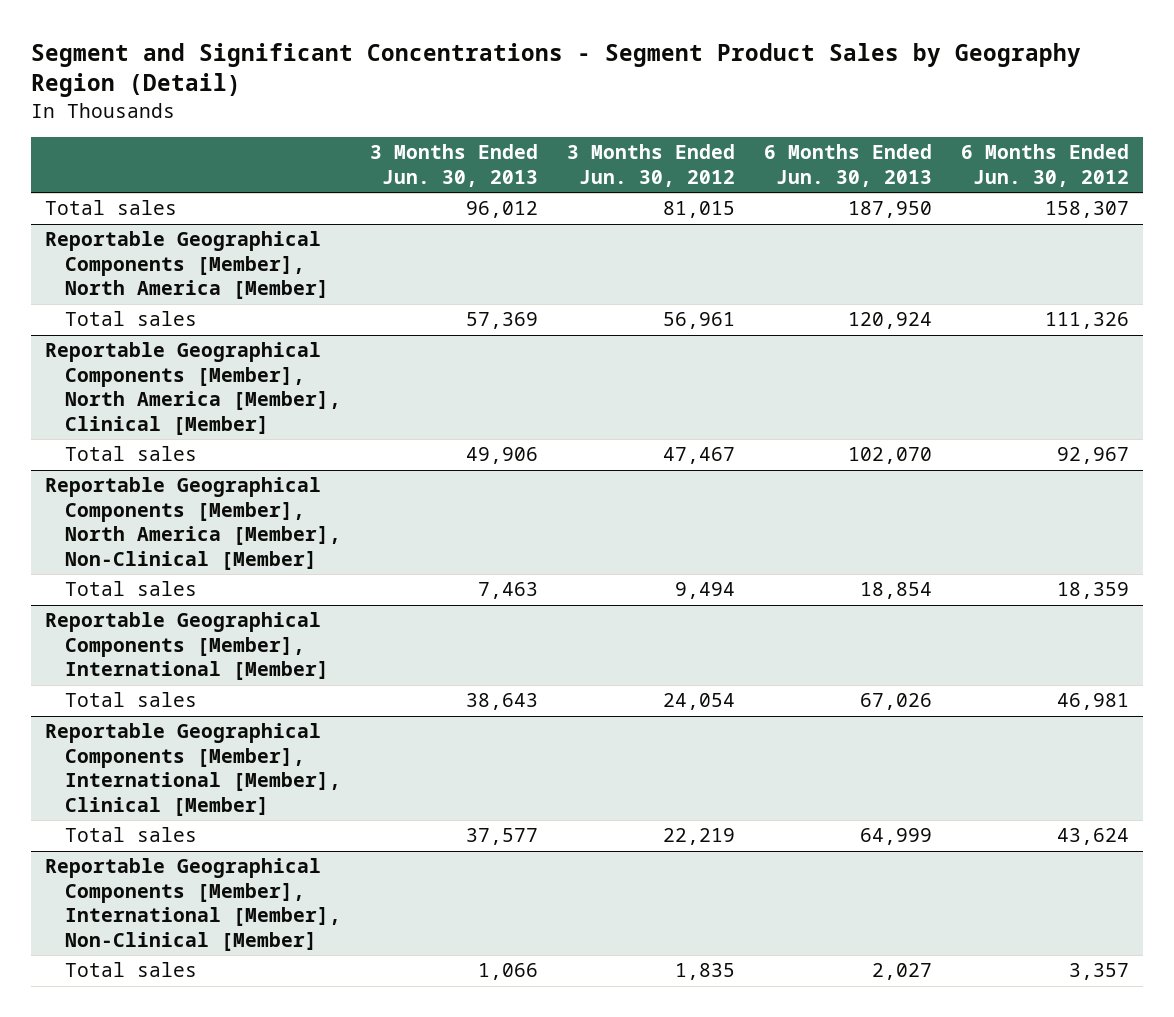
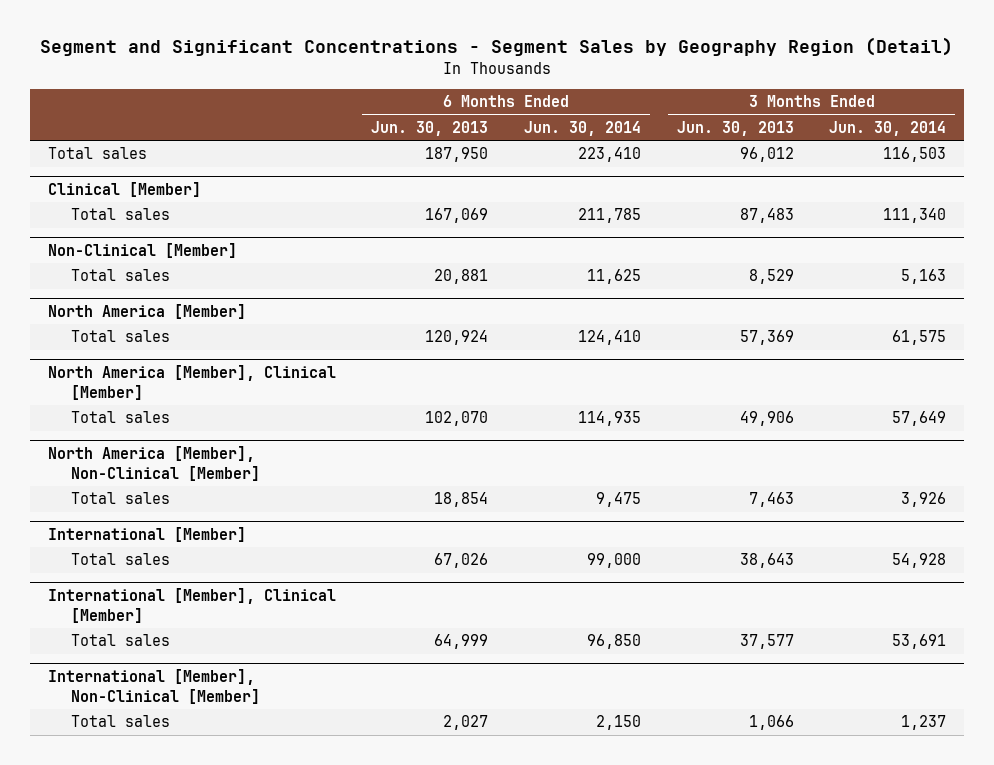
- Segment and Significant Concentrations - Segment Product Sales by Geography Region (Detail)
+ Segment and Significant Concentrations - Segment Sales by Geography Region (Detail)
- | 3 Months Ended Jun. 30, 2013 | 3 Months Ended Jun. 30, 2012 | 6 Months Ended Jun. 30, 2013 | 6 Months Ended Jun. 30, 2012
+ | 6 Months Ended Jun. 30, 2013 | 6 Months Ended Jun. 30, 2014 | 3 Months Ended Jun. 30, 2013 | 3 Months Ended Jun. 30, 2014
- Reportable Geographical Components [Member], North America [Member]
+ Clinical [Member]
+ Total sales | 167,069 | 211,785 | 87,483 | 111,340
+ Non-Clinical [Member]
+ Total sales | 20,881 | 11,625 | 8,529 | 5,163
+ North America [Member]
- Reportable Geographical Components [Member], North America [Member], Clinical [Member]
+ North America [Member], Clinical [Member]
- Reportable Geographical Components [Member], North America [Member], Non-Clinical [Member]
+ North America [Member], Non-Clinical [Member]
- Reportable Geographical Components [Member], International [Member]
+ International [Member]
- Reportable Geographical Components [Member], International [Member], Clinical [Member]
+ International [Member], Clinical [Member]
- Reportable Geographical Components [Member], International [Member], Non-Clinical [Member]
+ International [Member], Non-Clinical [Member]

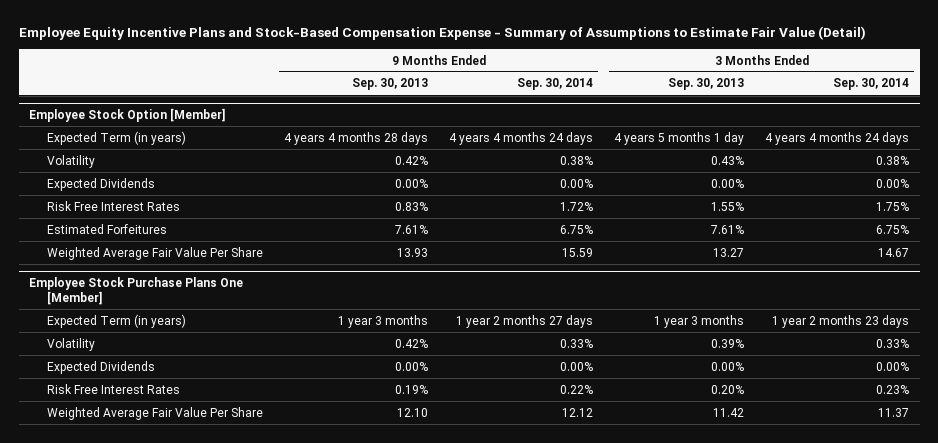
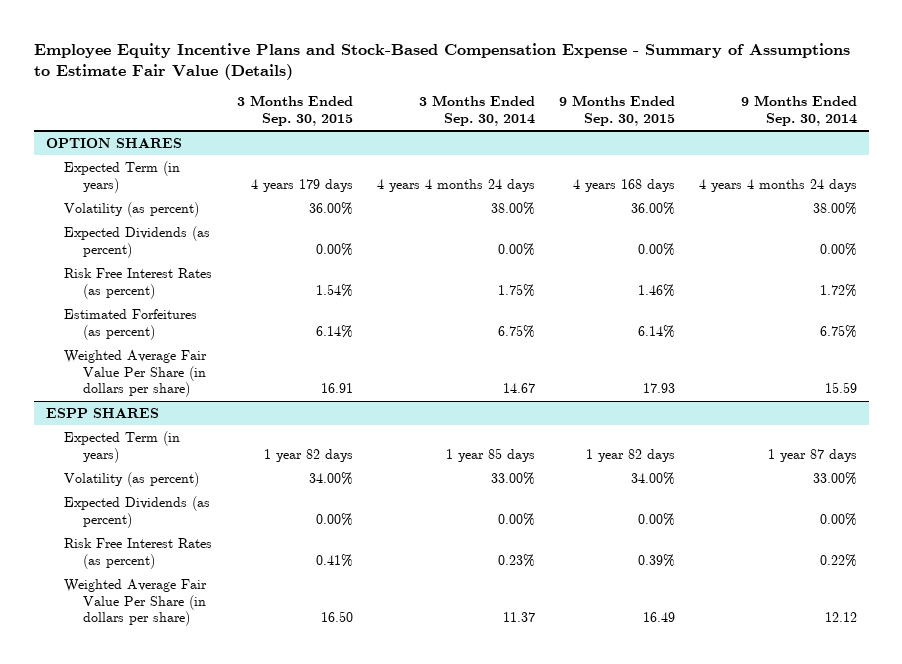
- Employee Equity Incentive Plans and Stock-Based Compensation Expense - Summary of Assumptions to Estimate Fair Value (Detail)
+ Employee Equity Incentive Plans and Stock-Based Compensation Expense - Summary of Assumptions to Estimate Fair Value (Details)
- | 9 Months Ended Sep. 30, 2013 | 9 Months Ended Sep. 30, 2014 | 3 Months Ended Sep. 30, 2013 | 3 Months Ended Sep. 30, 2014
+ | 3 Months Ended Sep. 30, 2015 | 3 Months Ended Sep. 30, 2014 | 9 Months Ended Sep. 30, 2015 | 9 Months Ended Sep. 30, 2014
- Employee Stock Option [Member]
+ OPTION SHARES
- Volatility | 0.42% | 0.38% | 0.43% | 0.38%
- Expected Dividends | 0.00% | 0.00% | 0.00% | 0.00%
- Risk Free Interest Rates | 0.83% | 1.72% | 1.55% | 1.75%
- Estimated Forfeitures | 7.61% | 6.75% | 7.61% | 6.75%
- Weighted Average Fair Value Per Share | 13.93 | 15.59 | 13.27 | 14.67
- Employee Stock Purchase Plans One [Member]
- Expected Term (in years) | 1 year 3 months | 1 year 2 months 27 days | 1 year 3 months | 1 year 2 months 23 days
- Volatility | 0.42% | 0.33% | 0.39% | 0.33%
- Expected Dividends | 0.00% | 0.00% | 0.00% | 0.00%
- Risk Free Interest Rates | 0.19% | 0.22% | 0.20% | 0.23%
- Weighted Average Fair Value Per Share | 12.10 | 12.12 | 11.42 | 11.37
+ Volatility (as percent) | 36.00% | 38.00% | 36.00% | 38.00%
+ Expected Dividends (as percent) | 0.00% | 0.00% | 0.00% | 0.00%
+ Risk Free Interest Rates (as percent) | 1.54% | 1.75% | 1.46% | 1.72%
+ Estimated Forfeitures (as percent) | 6.14% | 6.75% | 6.14% | 6.75%
+ Weighted Average Fair Value Per Share (in dollars per share) | 16.91 | 14.67 | 17.93 | 15.59
+ ESPP SHARES
+ Expected Term (in years) | 1 year 82 days | 1 year 85 days | 1 year 82 days | 1 year 87 days
+ Volatility (as percent) | 34.00% | 33.00% | 34.00% | 33.00%
+ Expected Dividends (as percent) | 0.00% | 0.00% | 0.00% | 0.00%
+ Risk Free Interest Rates (as percent) | 0.41% | 0.23% | 0.39% | 0.22%
+ Weighted Average Fair Value Per Share (in dollars per share) | 16.50 | 11.37 | 16.49 | 12.12

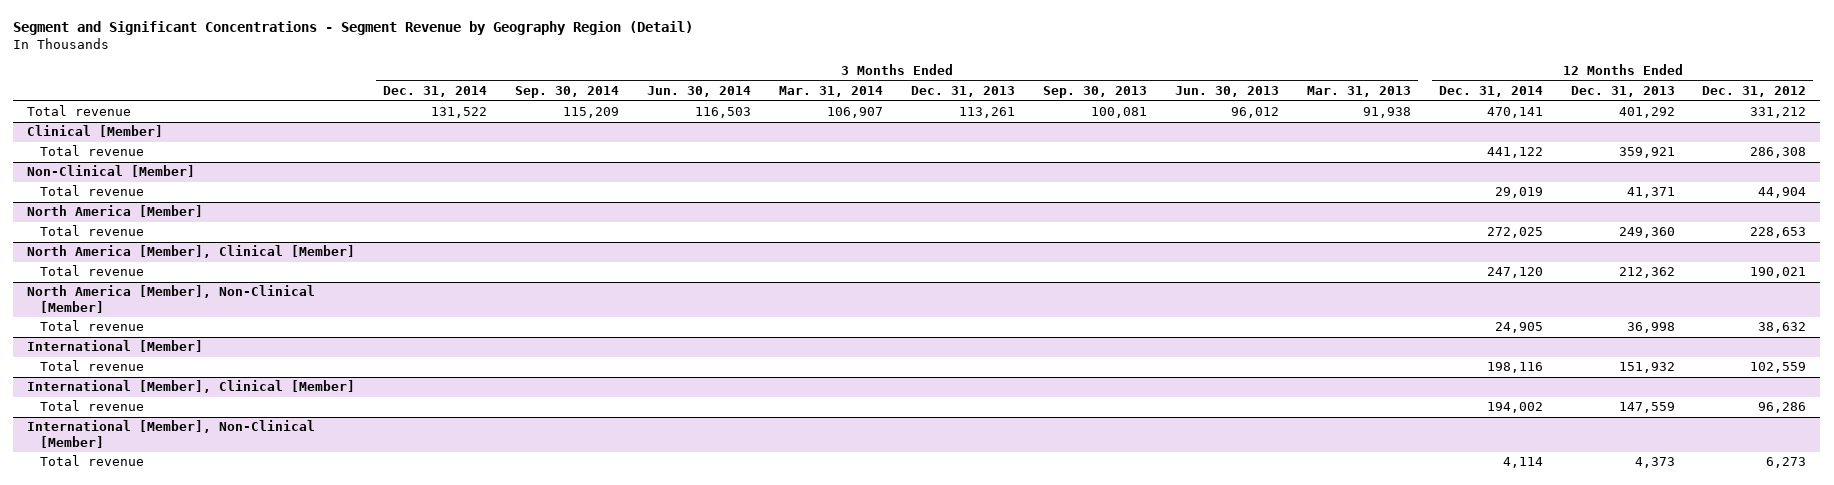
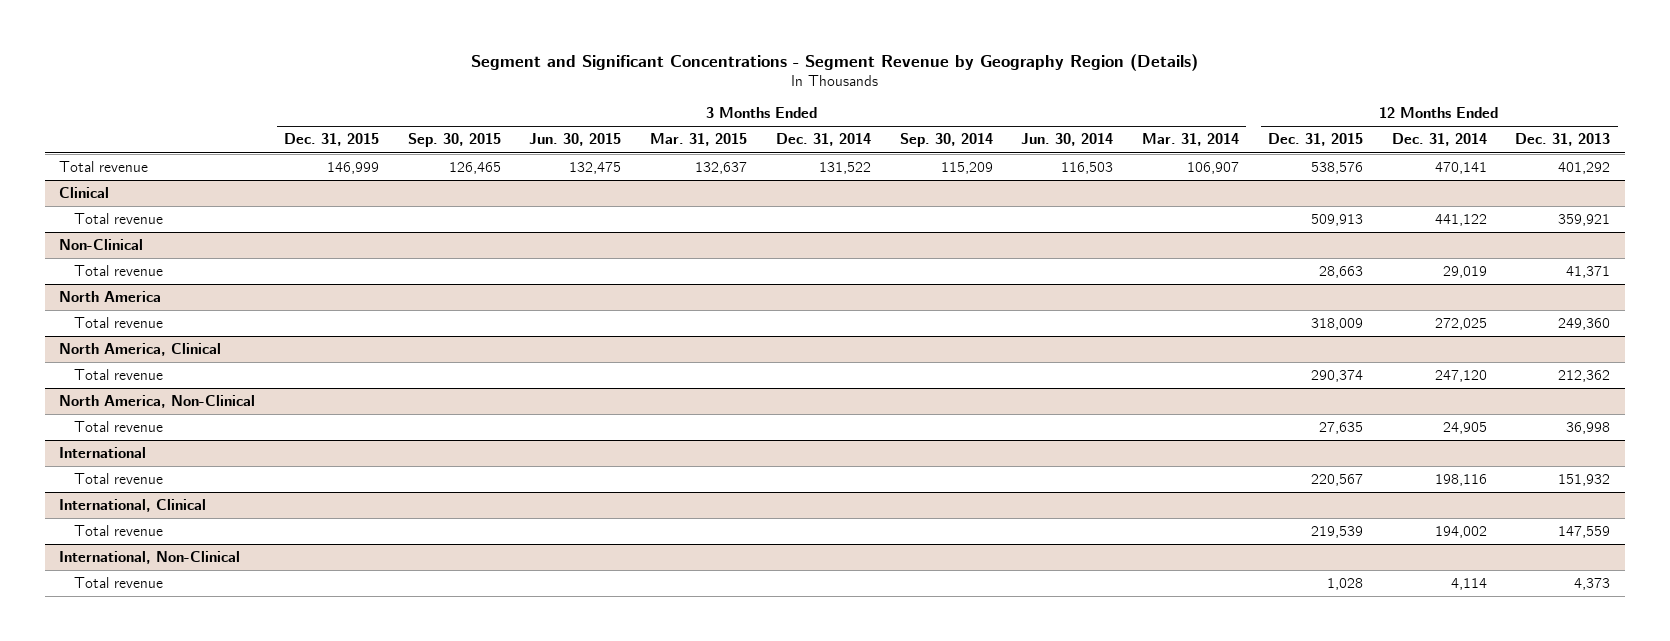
- Segment and Significant Concentrations - Segment Revenue by Geography Region (Detail)
+ Segment and Significant Concentrations - Segment Revenue by Geography Region (Details)
- | 3 Months Ended Dec. 31, 2014 | 3 Months Ended Sep. 30, 2014 | 3 Months Ended Jun. 30, 2014 | 3 Months Ended Mar. 31, 2014 | 3 Months Ended Dec. 31, 2013 | 3 Months Ended Sep. 30, 2013 | 3 Months Ended Jun. 30, 2013 | 3 Months Ended Mar. 31, 2013 | 12 Months Ended Dec. 31, 2014 | 12 Months Ended Dec. 31, 2013 | 12 Months Ended Dec. 31, 2012
+ | 3 Months Ended Dec. 31, 2015 | 3 Months Ended Sep. 30, 2015 | 3 Months Ended Jun. 30, 2015 | 3 Months Ended Mar. 31, 2015 | 3 Months Ended Dec. 31, 2014 | 3 Months Ended Sep. 30, 2014 | 3 Months Ended Jun. 30, 2014 | 3 Months Ended Mar. 31, 2014 | 12 Months Ended Dec. 31, 2015 | 12 Months Ended Dec. 31, 2014 | 12 Months Ended Dec. 31, 2013
- Clinical [Member]
+ Clinical
- Non-Clinical [Member]
+ Non-Clinical
- North America [Member]
+ North America
- North America [Member], Clinical [Member]
+ North America, Clinical
- North America [Member], Non-Clinical [Member]
+ North America, Non-Clinical
- International [Member]
+ International
- International [Member], Clinical [Member]
+ International, Clinical
- International [Member], Non-Clinical [Member]
+ International, Non-Clinical

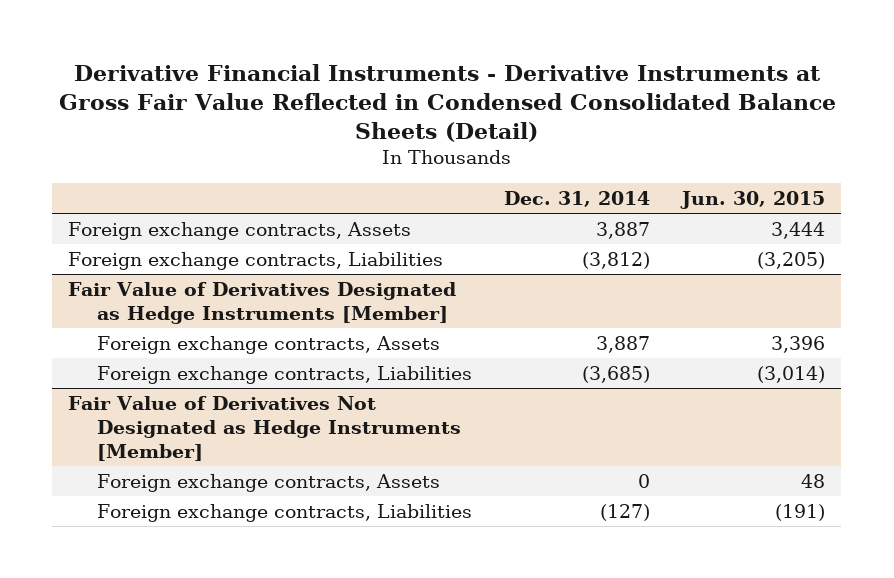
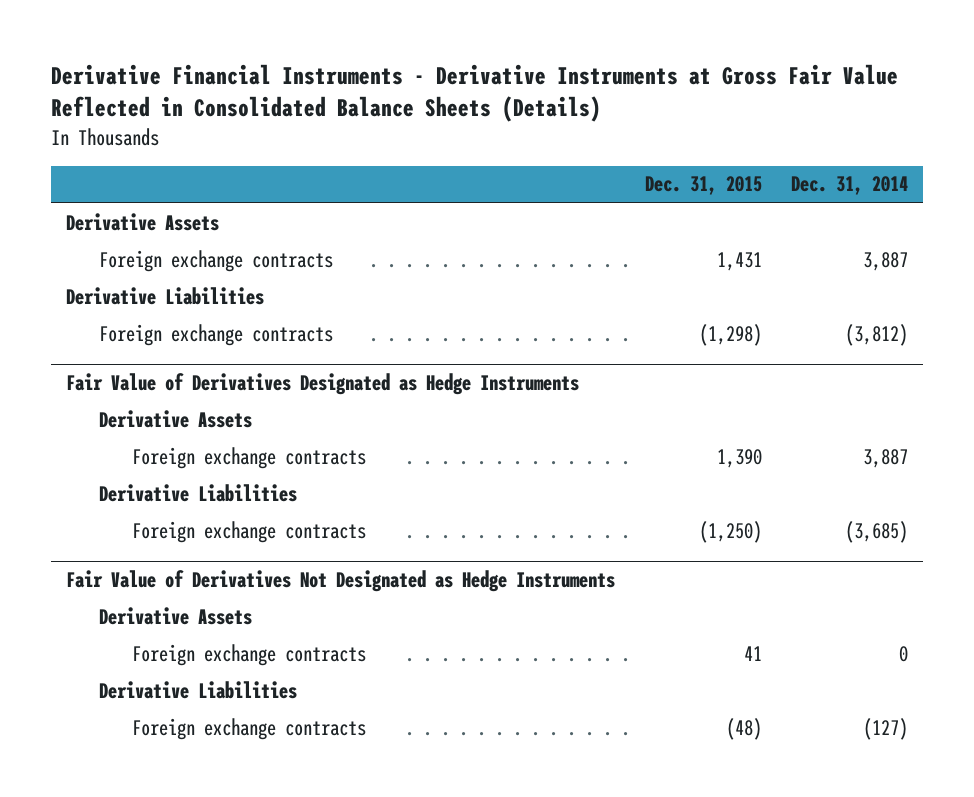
- Derivative Financial Instruments - Derivative Instruments at Gross Fair Value Reflected in Condensed Consolidated Balance Sheets (Detail)
+ Derivative Financial Instruments - Derivative Instruments at Gross Fair Value Reflected in Consolidated Balance Sheets (Details)
- | Dec. 31, 2014 | Jun. 30, 2015
+ | Dec. 31, 2015 | Dec. 31, 2014
- Foreign exchange contracts, Assets | 3,887 | 3,444
- Foreign exchange contracts, Liabilities | (3,812) | (3,205)
- Fair Value of Derivatives Designated as Hedge Instruments [Member]
- Foreign exchange contracts, Assets | 3,887 | 3,396
- Foreign exchange contracts, Liabilities | (3,685) | (3,014)
- Fair Value of Derivatives Not Designated as Hedge Instruments [Member]
- Foreign exchange contracts, Assets | 0 | 48
- Foreign exchange contracts, Liabilities | (127) | (191)
+ Derivative Assets
+ Foreign exchange contracts | 1,431 | 3,887
+ Derivative Liabilities
+ Foreign exchange contracts | (1,298) | (3,812)
+ Fair Value of Derivatives Designated as Hedge Instruments
+ Derivative Assets
+ Foreign exchange contracts | 1,390 | 3,887
+ Derivative Liabilities
+ Foreign exchange contracts | (1,250) | (3,685)
+ Fair Value of Derivatives Not Designated as Hedge Instruments
+ Derivative Assets
+ Foreign exchange contracts | 41 | 0
+ Derivative Liabilities
+ Foreign exchange contracts | (48) | (127)

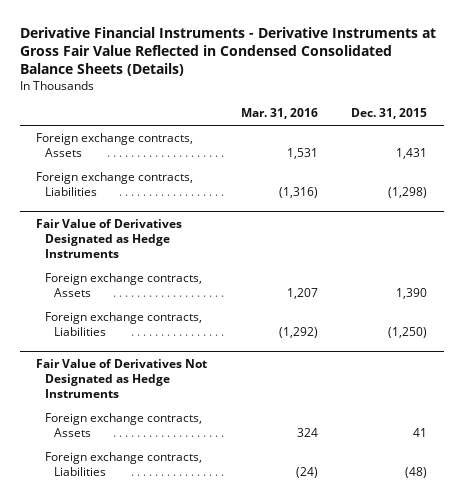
- Derivative Financial Instruments - Derivative Instruments at Gross Fair Value Reflected in Consolidated Balance Sheets (Details)
+ Derivative Financial Instruments - Derivative Instruments at Gross Fair Value Reflected in Condensed Consolidated Balance Sheets (Details)
- | Dec. 31, 2015 | Dec. 31, 2014
+ | Mar. 31, 2016 | Dec. 31, 2015
- Derivative Assets
- Foreign exchange contracts | 1,431 | 3,887
- Derivative Liabilities
- Foreign exchange contracts | (1,298) | (3,812)
+ Foreign exchange contracts, Assets | 1,531 | 1,431
+ Foreign exchange contracts, Liabilities | (1,316) | (1,298)
@ Fair Value of Derivatives Designated as Hedge Instruments
- Derivative Assets
- Foreign exchange contracts | 1,390 | 3,887
- Derivative Liabilities
- Foreign exchange contracts | (1,250) | (3,685)
+ Foreign exchange contracts, Assets | 1,207 | 1,390
+ Foreign exchange contracts, Liabilities | (1,292) | (1,250)
@ Fair Value of Derivatives Not Designated as Hedge Instruments
- Derivative Assets
- Foreign exchange contracts | 41 | 0
- Derivative Liabilities
- Foreign exchange contracts | (48) | (127)
+ Foreign exchange contracts, Assets | 324 | 41
+ Foreign exchange contracts, Liabilities | (24) | (48)

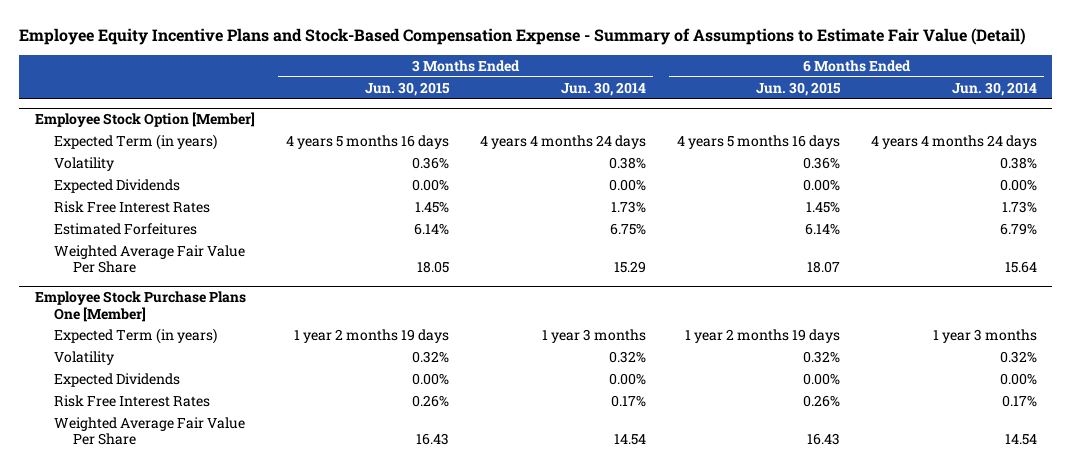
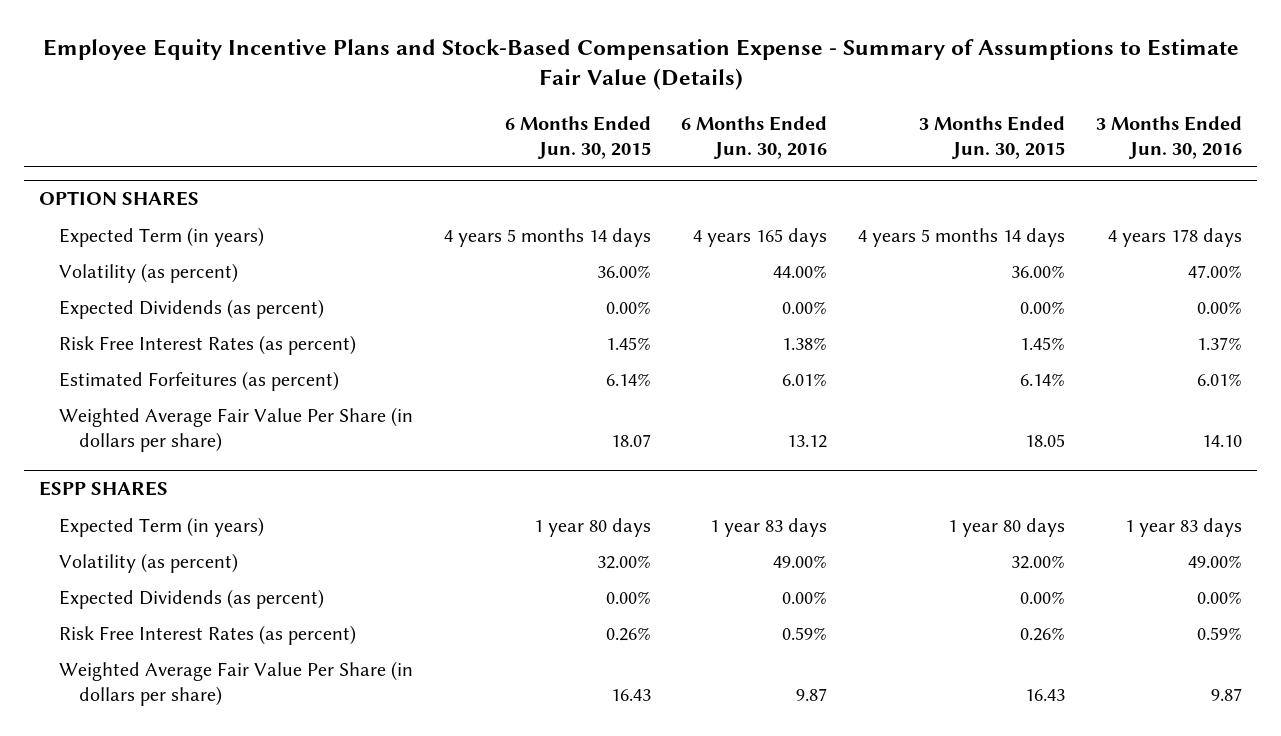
- Employee Equity Incentive Plans and Stock-Based Compensation Expense - Summary of Assumptions to Estimate Fair Value (Detail)
+ Employee Equity Incentive Plans and Stock-Based Compensation Expense - Summary of Assumptions to Estimate Fair Value (Details)
- | 3 Months Ended Jun. 30, 2015 | 3 Months Ended Jun. 30, 2014 | 6 Months Ended Jun. 30, 2015 | 6 Months Ended Jun. 30, 2014
+ | 6 Months Ended Jun. 30, 2015 | 6 Months Ended Jun. 30, 2016 | 3 Months Ended Jun. 30, 2015 | 3 Months Ended Jun. 30, 2016
- Employee Stock Option [Member]
- Expected Term (in years) | 4 years 5 months 16 days | 4 years 4 months 24 days | 4 years 5 months 16 days | 4 years 4 months 24 days
- Volatility | 0.36% | 0.38% | 0.36% | 0.38%
- Expected Dividends | 0.00% | 0.00% | 0.00% | 0.00%
- Risk Free Interest Rates | 1.45% | 1.73% | 1.45% | 1.73%
- Estimated Forfeitures | 6.14% | 6.75% | 6.14% | 6.79%
- Weighted Average Fair Value Per Share | 18.05 | 15.29 | 18.07 | 15.64
- Employee Stock Purchase Plans One [Member]
- Expected Term (in years) | 1 year 2 months 19 days | 1 year 3 months | 1 year 2 months 19 days | 1 year 3 months
- Volatility | 0.32% | 0.32% | 0.32% | 0.32%
- Expected Dividends | 0.00% | 0.00% | 0.00% | 0.00%
- Risk Free Interest Rates | 0.26% | 0.17% | 0.26% | 0.17%
- Weighted Average Fair Value Per Share | 16.43 | 14.54 | 16.43 | 14.54
+ OPTION SHARES
+ Expected Term (in years) | 4 years 5 months 14 days | 4 years 165 days | 4 years 5 months 14 days | 4 years 178 days
+ Volatility (as percent) | 36.00% | 44.00% | 36.00% | 47.00%
+ Expected Dividends (as percent) | 0.00% | 0.00% | 0.00% | 0.00%
+ Risk Free Interest Rates (as percent) | 1.45% | 1.38% | 1.45% | 1.37%
+ Estimated Forfeitures (as percent) | 6.14% | 6.01% | 6.14% | 6.01%
+ Weighted Average Fair Value Per Share (in dollars per share) | 18.07 | 13.12 | 18.05 | 14.10
+ ESPP SHARES
+ Expected Term (in years) | 1 year 80 days | 1 year 83 days | 1 year 80 days | 1 year 83 days
+ Volatility (as percent) | 32.00% | 49.00% | 32.00% | 49.00%
+ Expected Dividends (as percent) | 0.00% | 0.00% | 0.00% | 0.00%
+ Risk Free Interest Rates (as percent) | 0.26% | 0.59% | 0.26% | 0.59%
+ Weighted Average Fair Value Per Share (in dollars per share) | 16.43 | 9.87 | 16.43 | 9.87

